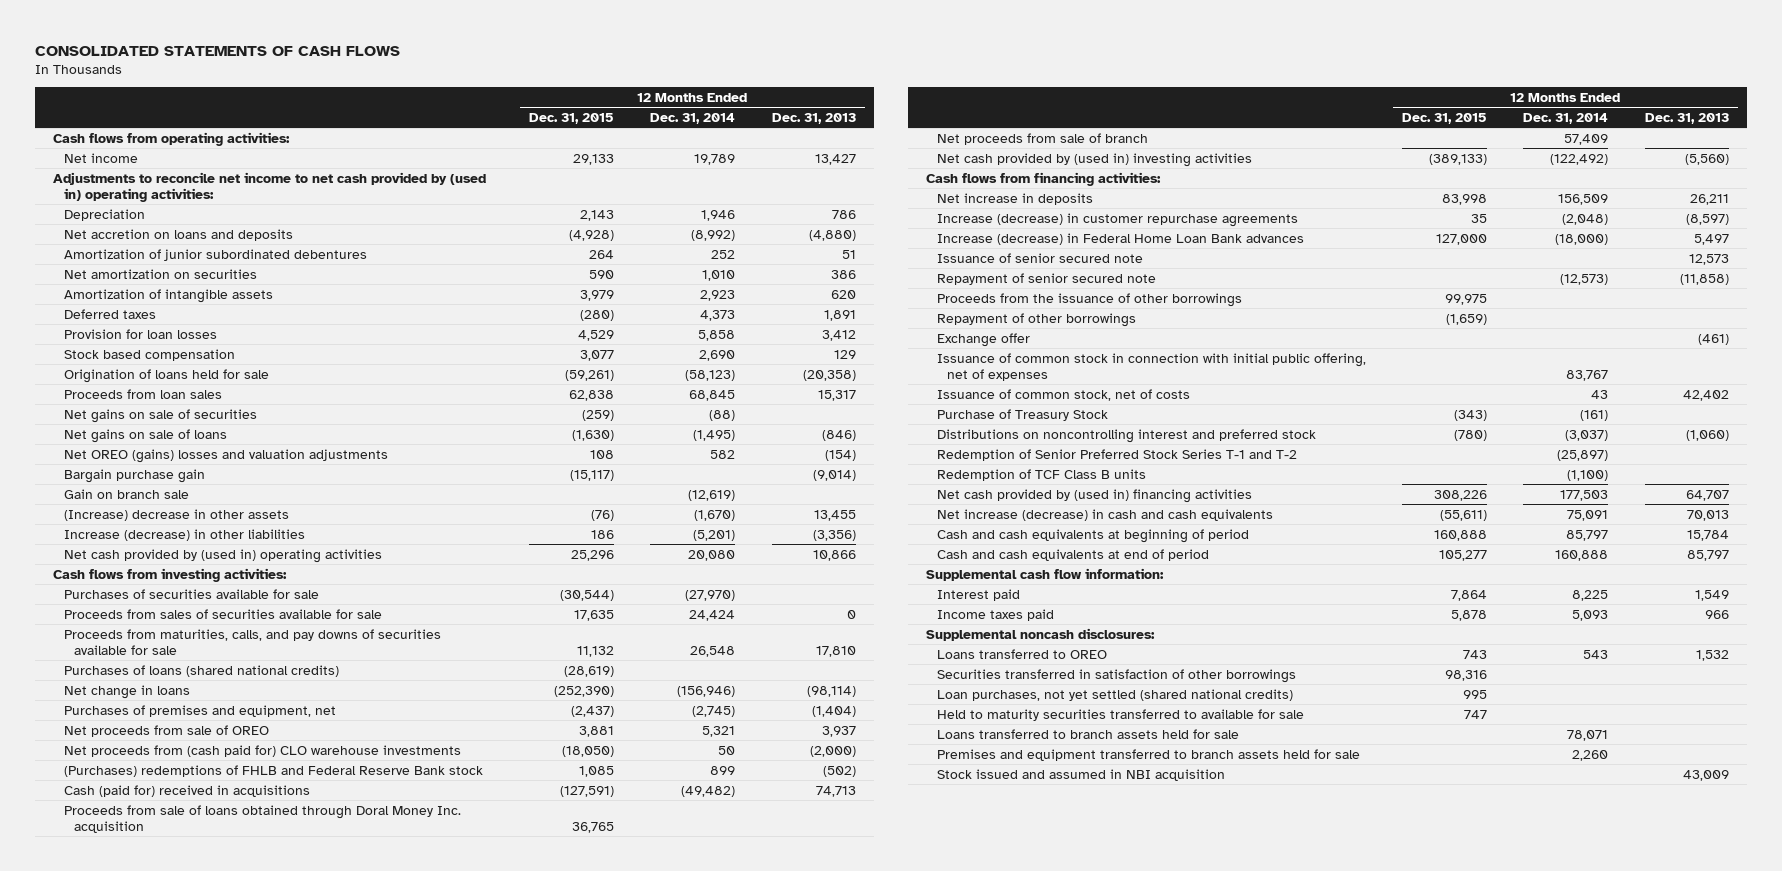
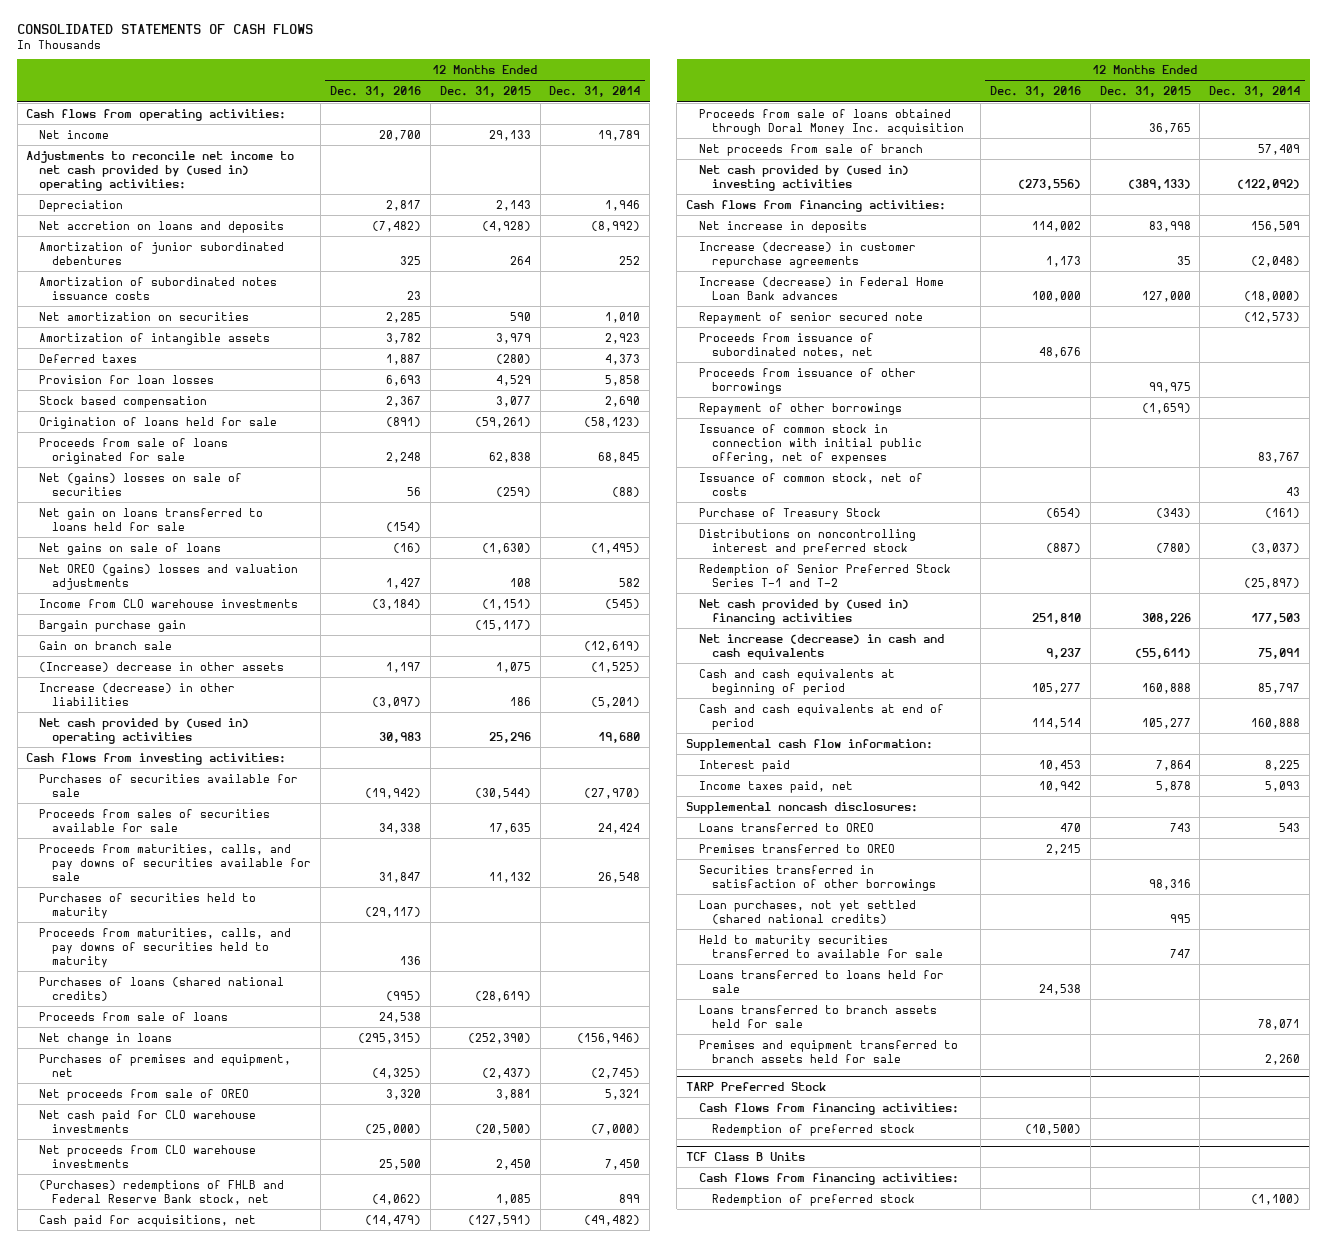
- | 12 Months Ended Dec. 31, 2015 | 12 Months Ended Dec. 31, 2014 | 12 Months Ended Dec. 31, 2013
+ | 12 Months Ended Dec. 31, 2016 | 12 Months Ended Dec. 31, 2015 | 12 Months Ended Dec. 31, 2014
+ Amortization of subordinated notes issuance costs | 23 | |
- Proceeds from loan sales | 62,838 | 68,845 | 15,317
- Net gains on sale of securities | (259) | (88) |
+ Proceeds from sale of loans originated for sale | 2,248 | 62,838 | 68,845
+ Net (gains) losses on sale of securities | 56 | (259) | (88)
+ Net gain on loans transferred to loans held for sale | (154) | |
+ Income from CLO warehouse investments | (3,184) | (1,151) | (545)
- (Increase) decrease in other assets | (76) | (1,670) | 13,455
+ (Increase) decrease in other assets | 1,197 | 1,075 | (1,525)
- Net cash provided by (used in) operating activities | 25,296 | 20,080 | 10,866
+ Net cash provided by (used in) operating activities | 30,983 | 25,296 | 19,680
+ Purchases of securities held to maturity | (29,117) | |
+ Proceeds from maturities, calls, and pay downs of securities held to maturity | 136 | |
+ Proceeds from sale of loans | 24,538 | |
- Net proceeds from (cash paid for) CLO warehouse investments | (18,050) | 50 | (2,000)
- (Purchases) redemptions of FHLB and Federal Reserve Bank stock | 1,085 | 899 | (502)
- Cash (paid for) received in acquisitions | (127,591) | (49,482) | 74,713
+ Net cash paid for CLO warehouse investments | (25,000) | (20,500) | (7,000)
+ Net proceeds from CLO warehouse investments | 25,500 | 2,450 | 7,450
+ (Purchases) redemptions of FHLB and Federal Reserve Bank stock, net | (4,062) | 1,085 | 899
+ Cash paid for acquisitions, net | (14,479) | (127,591) | (49,482)
- Net cash provided by (used in) investing activities | (389,133) | (122,492) | (5,560)
+ Net cash provided by (used in) investing activities | (273,556) | (389,133) | (122,092)
- Issuance of senior secured note | | | 12,573
- Proceeds from the issuance of other borrowings | 99,975 | |
+ Proceeds from issuance of subordinated notes, net | 48,676 | |
+ Proceeds from issuance of other borrowings | | 99,975 |
- Exchange offer | | | (461)
- Redemption of TCF Class B units | | (1,100) |
- Income taxes paid | 5,878 | 5,093 | 966
+ Income taxes paid, net | 10,942 | 5,878 | 5,093
+ Premises transferred to OREO | 2,215 | |
+ Loans transferred to loans held for sale | 24,538 | |
- Stock issued and assumed in NBI acquisition | | | 43,009
+ TARP Preferred Stock
+ Cash flows from financing activities:
+ Redemption of preferred stock | (10,500) | |
+ TCF Class B Units
+ Cash flows from financing activities:
+ Redemption of preferred stock | | | (1,100)

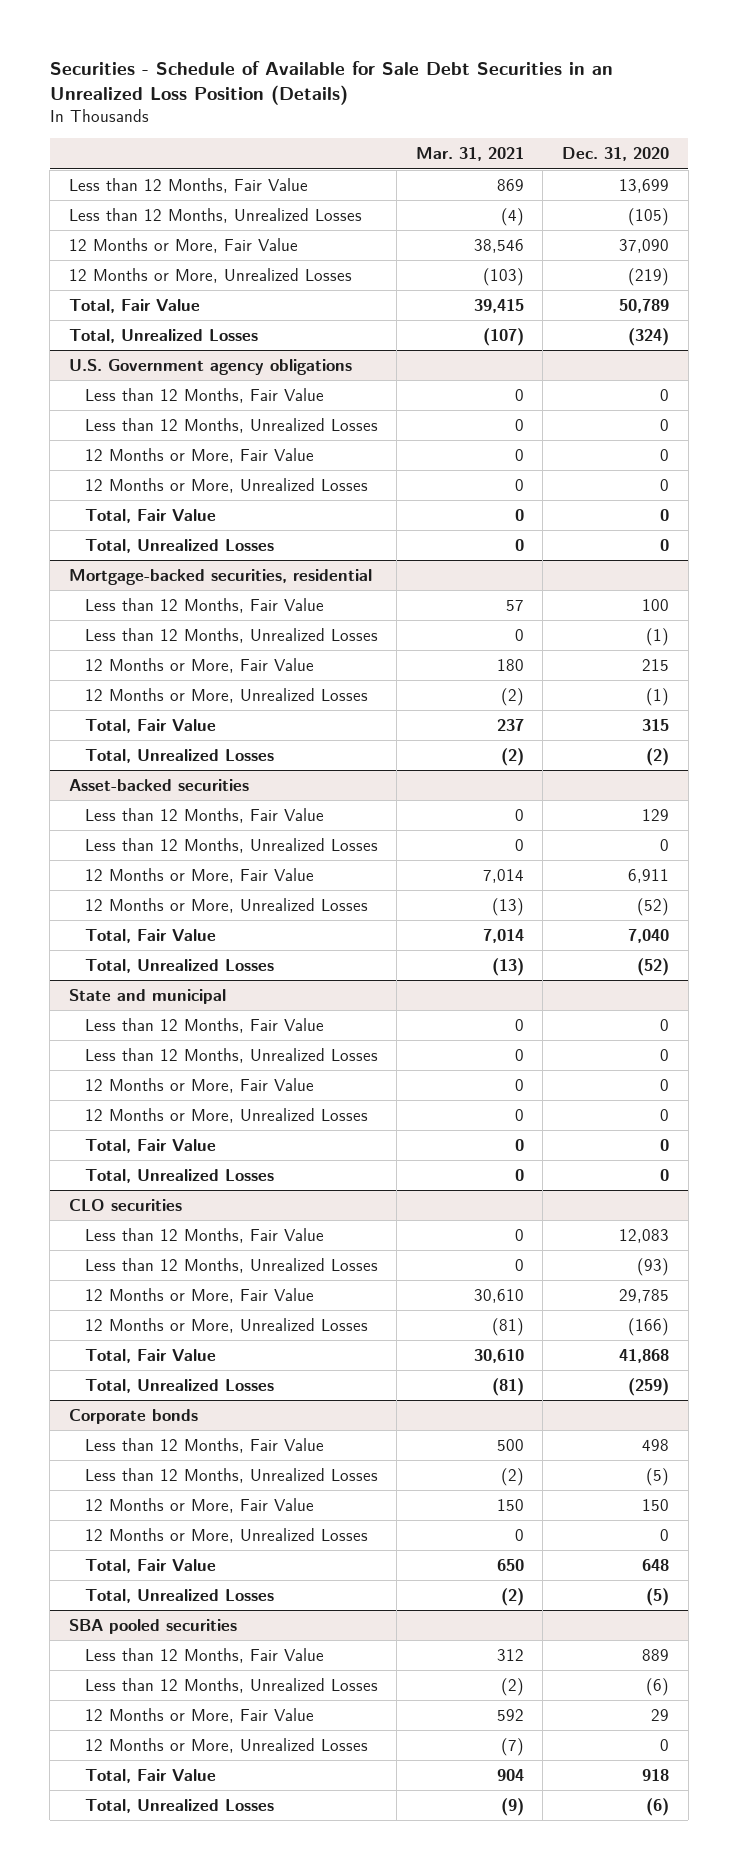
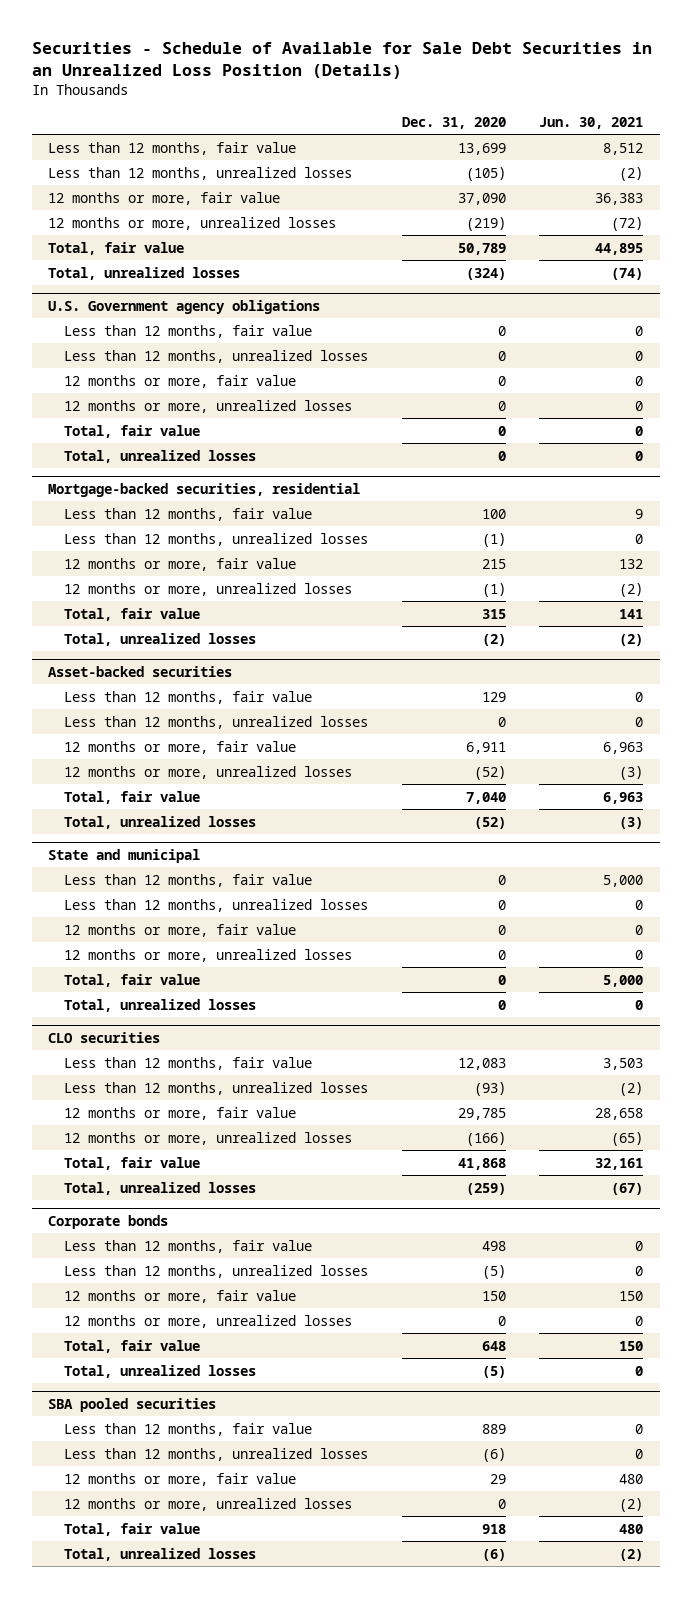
- | Mar. 31, 2021 | Dec. 31, 2020
+ | Dec. 31, 2020 | Jun. 30, 2021
- Less than 12 Months, Fair Value | 869 | 13,699
- Less than 12 Months, Unrealized Losses | (4) | (105)
- 12 Months or More, Fair Value | 38,546 | 37,090
- 12 Months or More, Unrealized Losses | (103) | (219)
- Total, Fair Value | 39,415 | 50,789
- Total, Unrealized Losses | (107) | (324)
+ Less than 12 months, fair value | 13,699 | 8,512
+ Less than 12 months, unrealized losses | (105) | (2)
+ 12 months or more, fair value | 37,090 | 36,383
+ 12 months or more, unrealized losses | (219) | (72)
+ Total, fair value | 50,789 | 44,895
+ Total, unrealized losses | (324) | (74)
@ U.S. Government agency obligations
- Less than 12 Months, Fair Value | 0 | 0
- Less than 12 Months, Unrealized Losses | 0 | 0
- 12 Months or More, Fair Value | 0 | 0
- 12 Months or More, Unrealized Losses | 0 | 0
- Total, Fair Value | 0 | 0
- Total, Unrealized Losses | 0 | 0
+ Less than 12 months, fair value | 0 | 0
+ Less than 12 months, unrealized losses | 0 | 0
+ 12 months or more, fair value | 0 | 0
+ 12 months or more, unrealized losses | 0 | 0
+ Total, fair value | 0 | 0
+ Total, unrealized losses | 0 | 0
@ Mortgage-backed securities, residential
- Less than 12 Months, Fair Value | 57 | 100
- Less than 12 Months, Unrealized Losses | 0 | (1)
- 12 Months or More, Fair Value | 180 | 215
- 12 Months or More, Unrealized Losses | (2) | (1)
- Total, Fair Value | 237 | 315
- Total, Unrealized Losses | (2) | (2)
+ Less than 12 months, fair value | 100 | 9
+ Less than 12 months, unrealized losses | (1) | 0
+ 12 months or more, fair value | 215 | 132
+ 12 months or more, unrealized losses | (1) | (2)
+ Total, fair value | 315 | 141
+ Total, unrealized losses | (2) | (2)
@ Asset-backed securities
- Less than 12 Months, Fair Value | 0 | 129
- Less than 12 Months, Unrealized Losses | 0 | 0
- 12 Months or More, Fair Value | 7,014 | 6,911
- 12 Months or More, Unrealized Losses | (13) | (52)
- Total, Fair Value | 7,014 | 7,040
- Total, Unrealized Losses | (13) | (52)
+ Less than 12 months, fair value | 129 | 0
+ Less than 12 months, unrealized losses | 0 | 0
+ 12 months or more, fair value | 6,911 | 6,963
+ 12 months or more, unrealized losses | (52) | (3)
+ Total, fair value | 7,040 | 6,963
+ Total, unrealized losses | (52) | (3)
@ State and municipal
- Less than 12 Months, Fair Value | 0 | 0
- Less than 12 Months, Unrealized Losses | 0 | 0
- 12 Months or More, Fair Value | 0 | 0
- 12 Months or More, Unrealized Losses | 0 | 0
- Total, Fair Value | 0 | 0
- Total, Unrealized Losses | 0 | 0
+ Less than 12 months, fair value | 0 | 5,000
+ Less than 12 months, unrealized losses | 0 | 0
+ 12 months or more, fair value | 0 | 0
+ 12 months or more, unrealized losses | 0 | 0
+ Total, fair value | 0 | 5,000
+ Total, unrealized losses | 0 | 0
@ CLO securities
- Less than 12 Months, Fair Value | 0 | 12,083
- Less than 12 Months, Unrealized Losses | 0 | (93)
- 12 Months or More, Fair Value | 30,610 | 29,785
- 12 Months or More, Unrealized Losses | (81) | (166)
- Total, Fair Value | 30,610 | 41,868
- Total, Unrealized Losses | (81) | (259)
+ Less than 12 months, fair value | 12,083 | 3,503
+ Less than 12 months, unrealized losses | (93) | (2)
+ 12 months or more, fair value | 29,785 | 28,658
+ 12 months or more, unrealized losses | (166) | (65)
+ Total, fair value | 41,868 | 32,161
+ Total, unrealized losses | (259) | (67)
@ Corporate bonds
- Less than 12 Months, Fair Value | 500 | 498
- Less than 12 Months, Unrealized Losses | (2) | (5)
- 12 Months or More, Fair Value | 150 | 150
- 12 Months or More, Unrealized Losses | 0 | 0
- Total, Fair Value | 650 | 648
- Total, Unrealized Losses | (2) | (5)
+ Less than 12 months, fair value | 498 | 0
+ Less than 12 months, unrealized losses | (5) | 0
+ 12 months or more, fair value | 150 | 150
+ 12 months or more, unrealized losses | 0 | 0
+ Total, fair value | 648 | 150
+ Total, unrealized losses | (5) | 0
@ SBA pooled securities
- Less than 12 Months, Fair Value | 312 | 889
- Less than 12 Months, Unrealized Losses | (2) | (6)
- 12 Months or More, Fair Value | 592 | 29
- 12 Months or More, Unrealized Losses | (7) | 0
- Total, Fair Value | 904 | 918
- Total, Unrealized Losses | (9) | (6)
+ Less than 12 months, fair value | 889 | 0
+ Less than 12 months, unrealized losses | (6) | 0
+ 12 months or more, fair value | 29 | 480
+ 12 months or more, unrealized losses | 0 | (2)
+ Total, fair value | 918 | 480
+ Total, unrealized losses | (6) | (2)

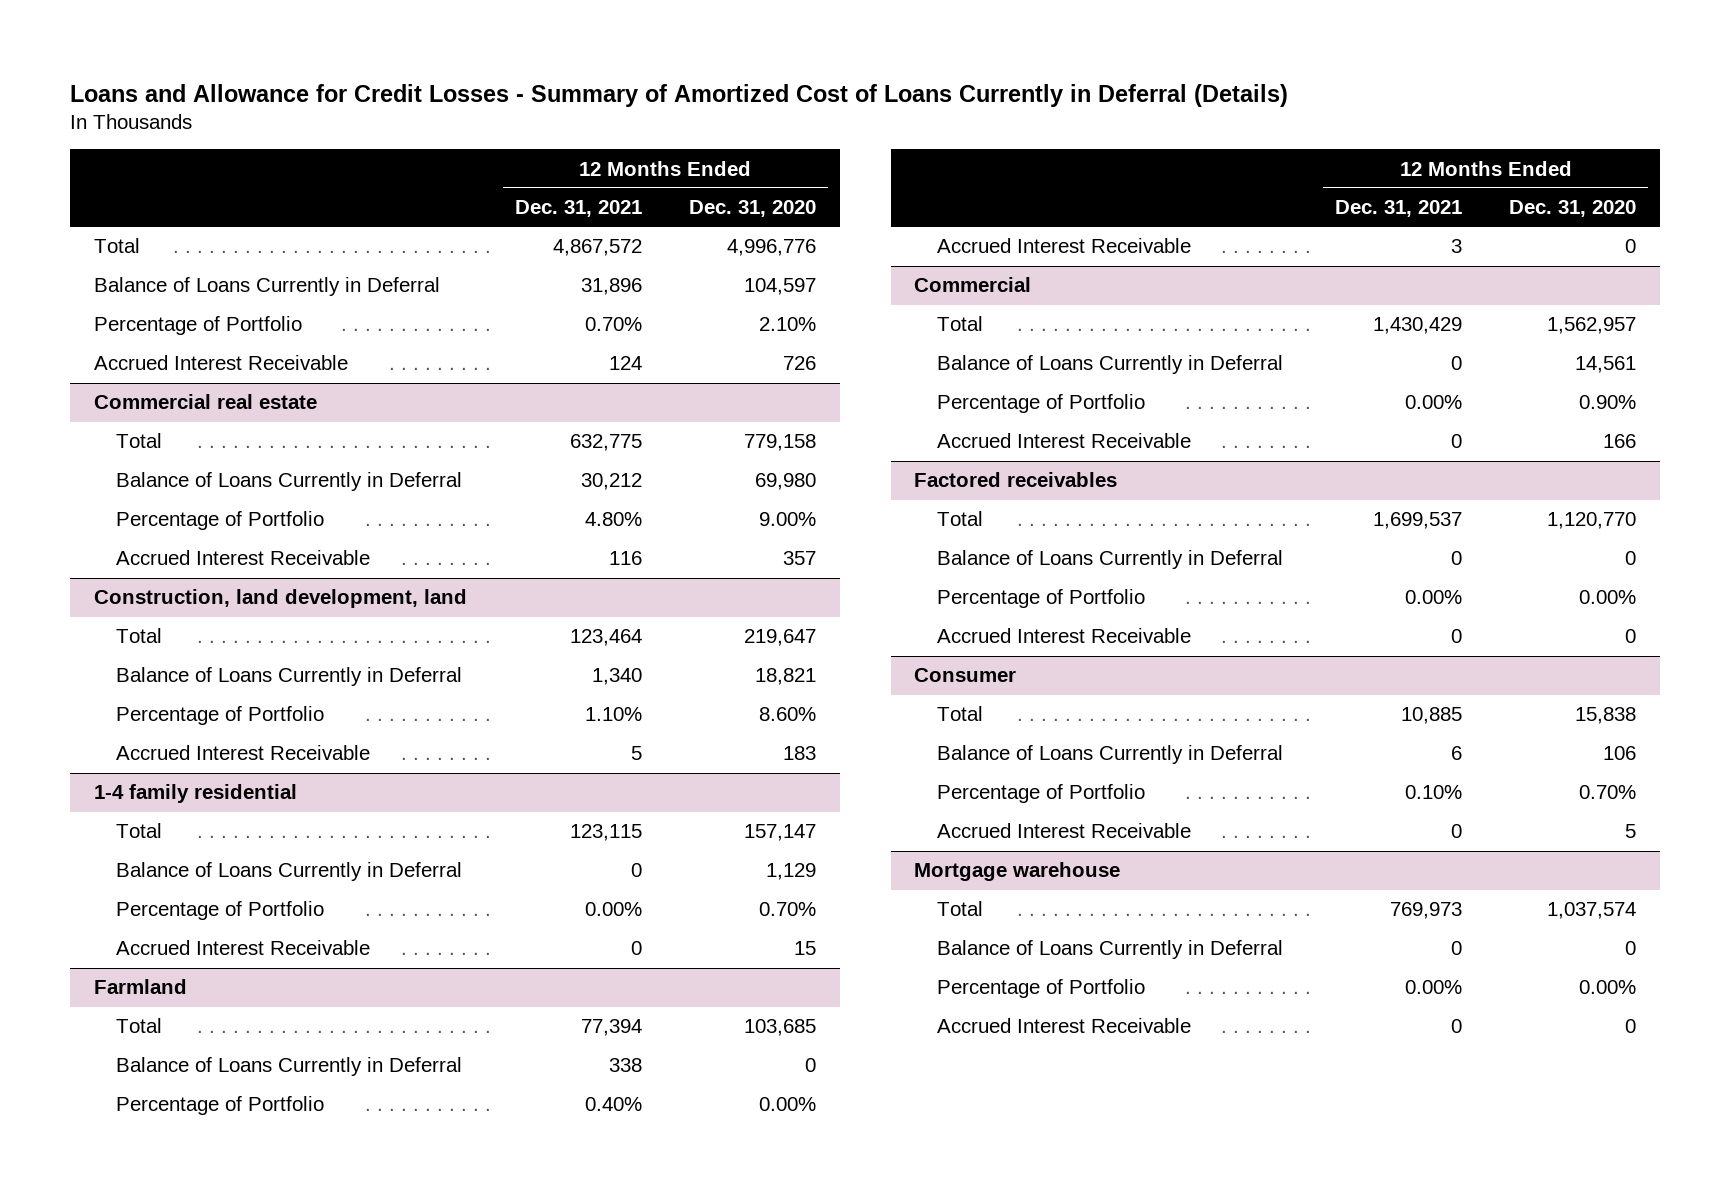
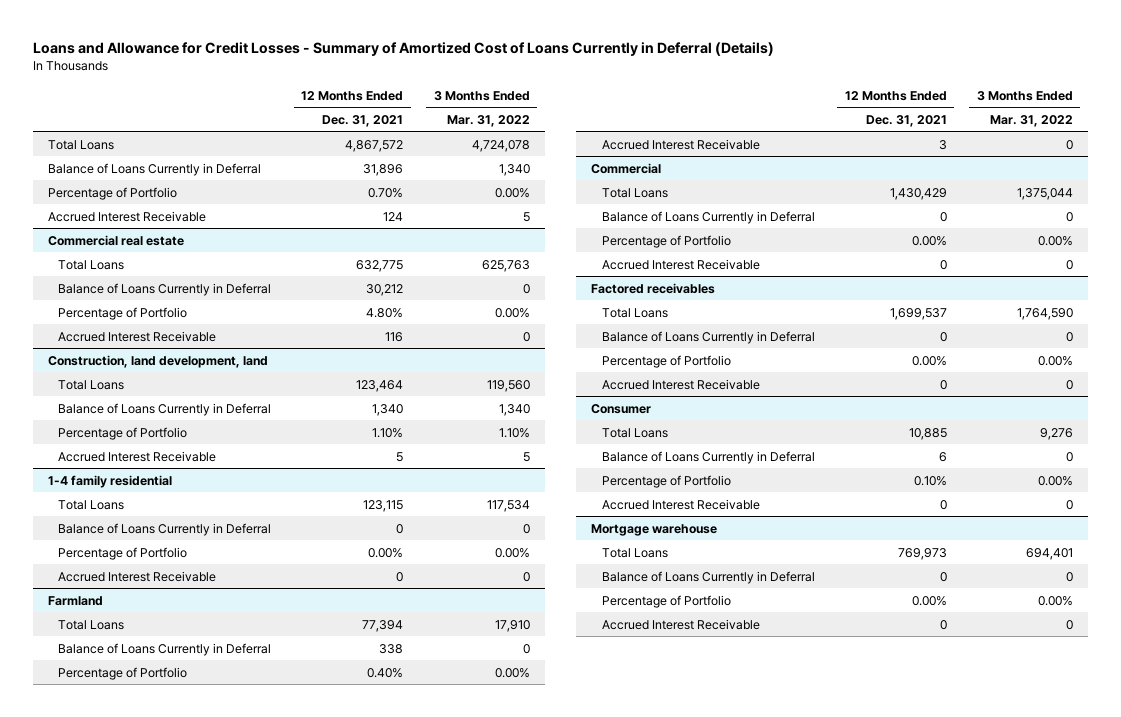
- | 12 Months Ended Dec. 31, 2021 | 12 Months Ended Dec. 31, 2020
+ | 12 Months Ended Dec. 31, 2021 | 3 Months Ended Mar. 31, 2022
- Total | 4,867,572 | 4,996,776
+ Total Loans | 4,867,572 | 4,724,078
@ Commercial real estate
- Total | 632,775 | 779,158
+ Total Loans | 632,775 | 625,763
@ Construction, land development, land
- Total | 123,464 | 219,647
+ Total Loans | 123,464 | 119,560
@ 1-4 family residential
- Total | 123,115 | 157,147
+ Total Loans | 123,115 | 117,534
@ Farmland
- Total | 77,394 | 103,685
+ Total Loans | 77,394 | 17,910
@ Commercial
- Total | 1,430,429 | 1,562,957
+ Total Loans | 1,430,429 | 1,375,044
@ Factored receivables
- Total | 1,699,537 | 1,120,770
+ Total Loans | 1,699,537 | 1,764,590
@ Consumer
- Total | 10,885 | 15,838
+ Total Loans | 10,885 | 9,276
@ Mortgage warehouse
- Total | 769,973 | 1,037,574
+ Total Loans | 769,973 | 694,401

